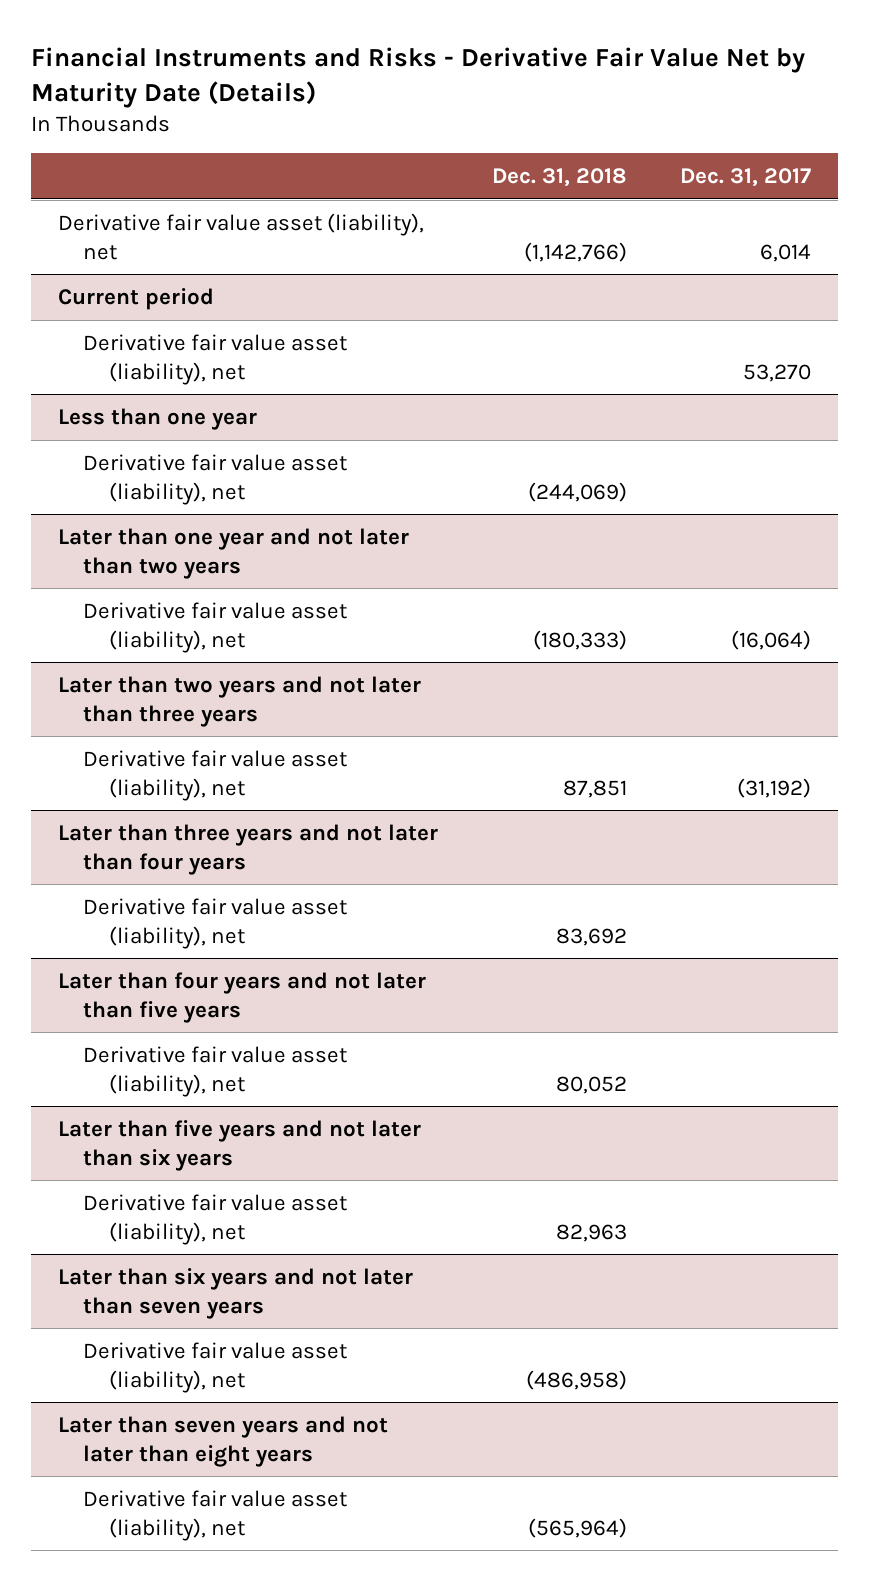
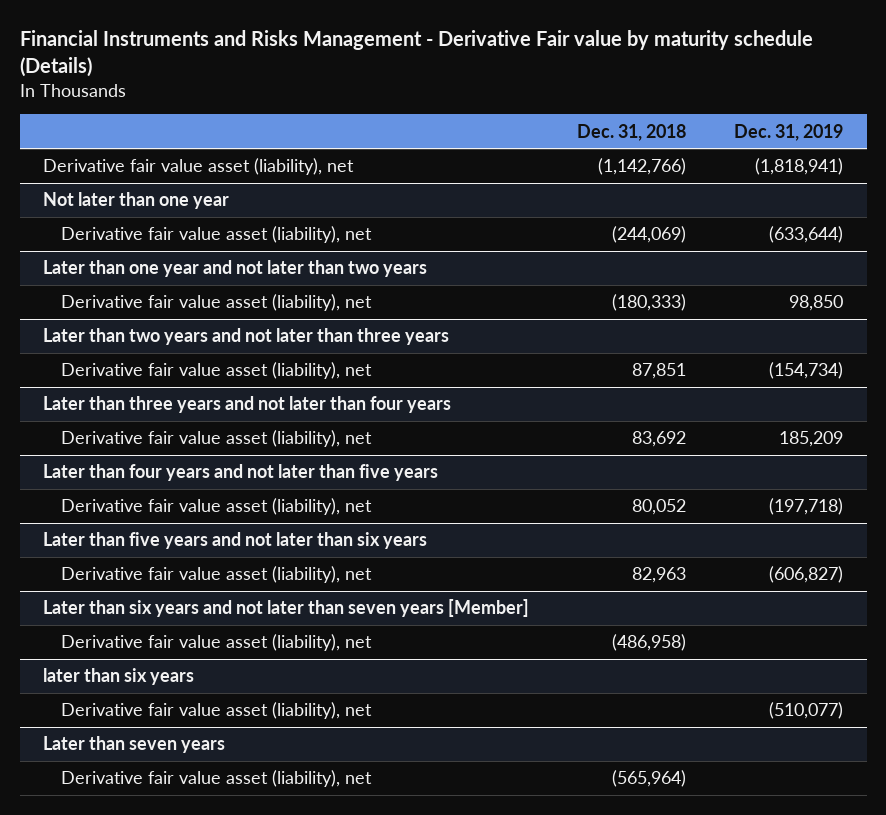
- Financial Instruments and Risks - Derivative Fair Value Net by Maturity Date (Details)
+ Financial Instruments and Risks Management - Derivative Fair value by maturity schedule (Details)
- | Dec. 31, 2018 | Dec. 31, 2017
+ | Dec. 31, 2018 | Dec. 31, 2019
- Current period
- Derivative fair value asset (liability), net | | 53,270
- Less than one year
+ Not later than one year
- Later than six years and not later than seven years
+ Later than six years and not later than seven years [Member]
- Later than seven years and not later than eight years
+ later than six years
+ Derivative fair value asset (liability), net | | (510,077)
+ Later than seven years

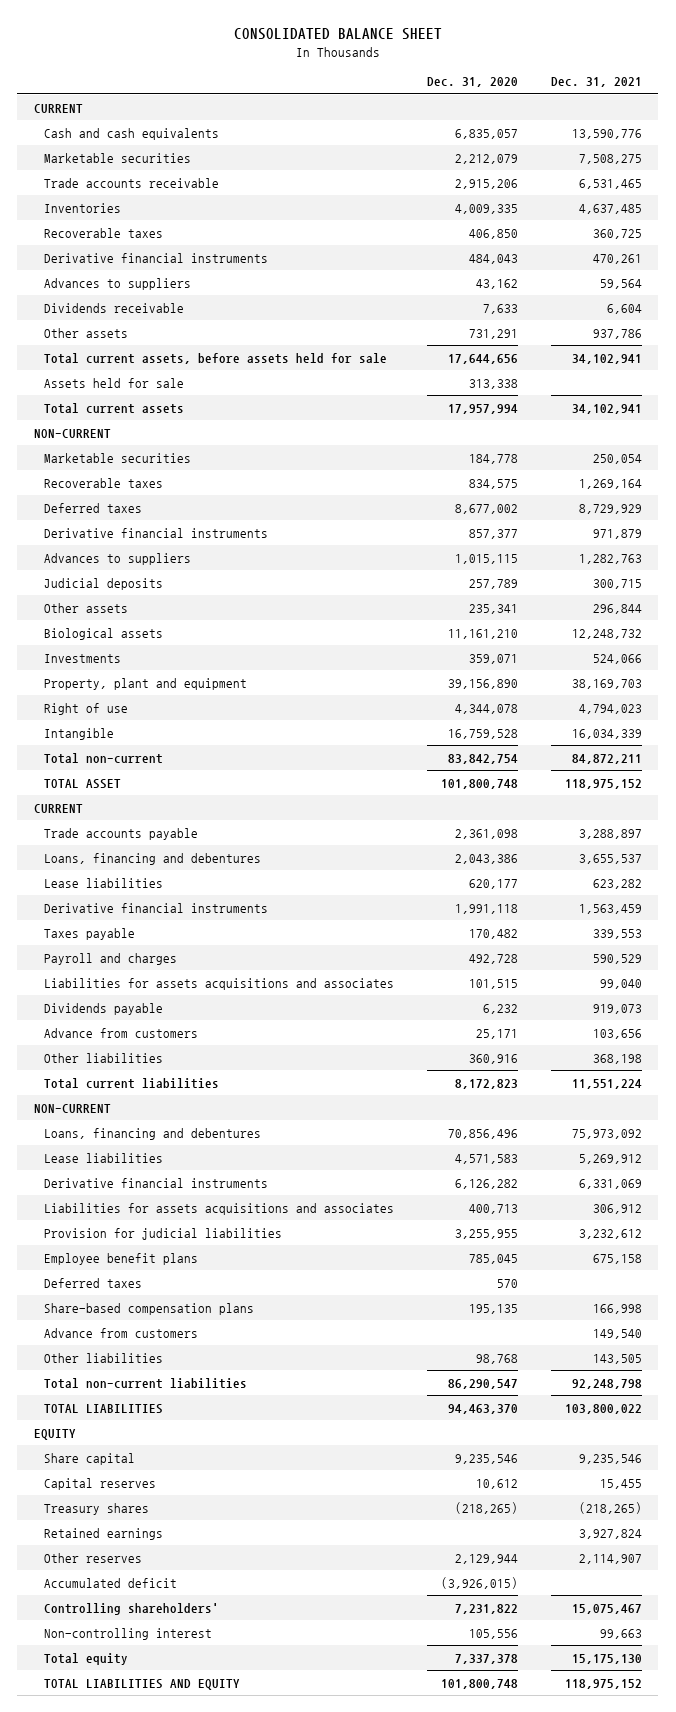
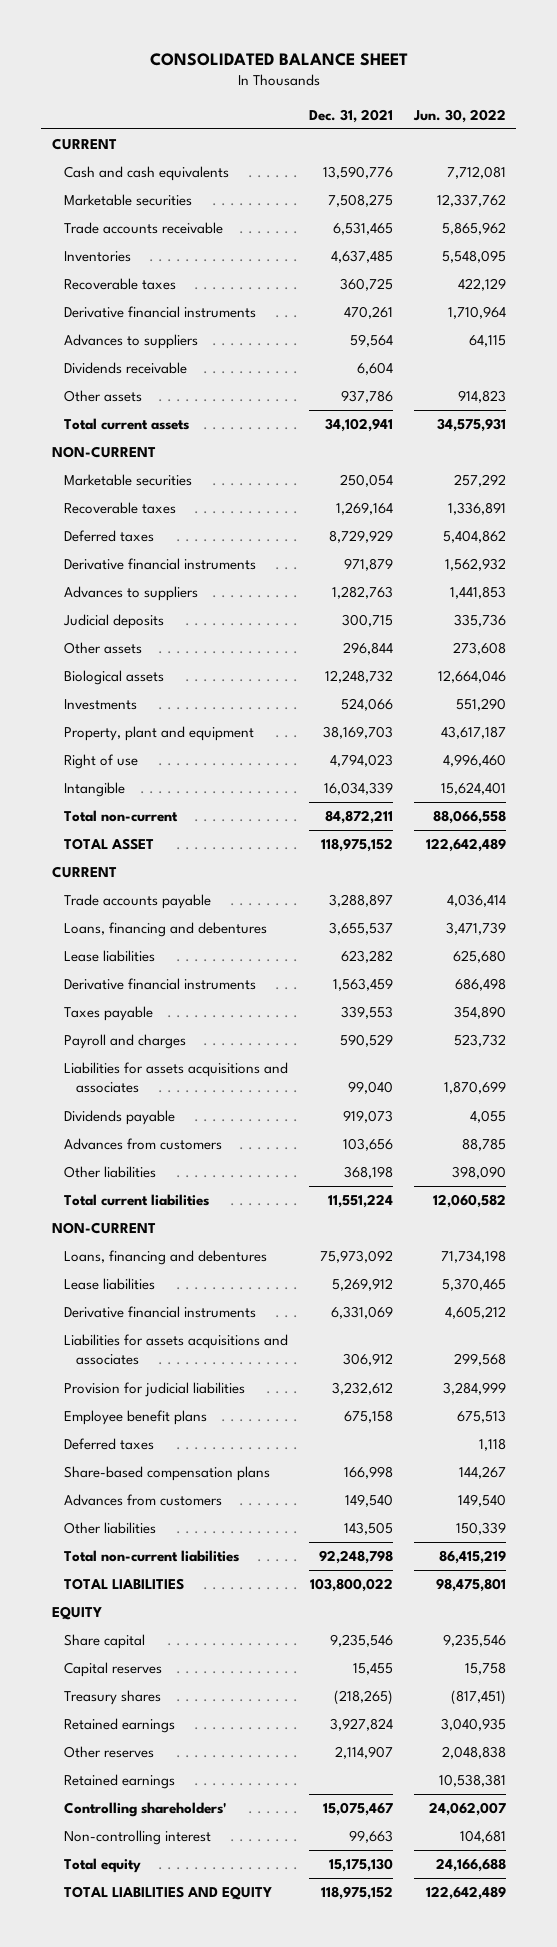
- | Dec. 31, 2020 | Dec. 31, 2021
+ | Dec. 31, 2021 | Jun. 30, 2022
- Total current assets, before assets held for sale | 17,644,656 | 34,102,941
- Assets held for sale | 313,338 |
- Advance from customers | 25,171 | 103,656
+ Advances from customers | 103,656 | 88,785
- Advance from customers | | 149,540
+ Advances from customers | 149,540 | 149,540
- Accumulated deficit | (3,926,015) |
+ Retained earnings | | 10,538,381

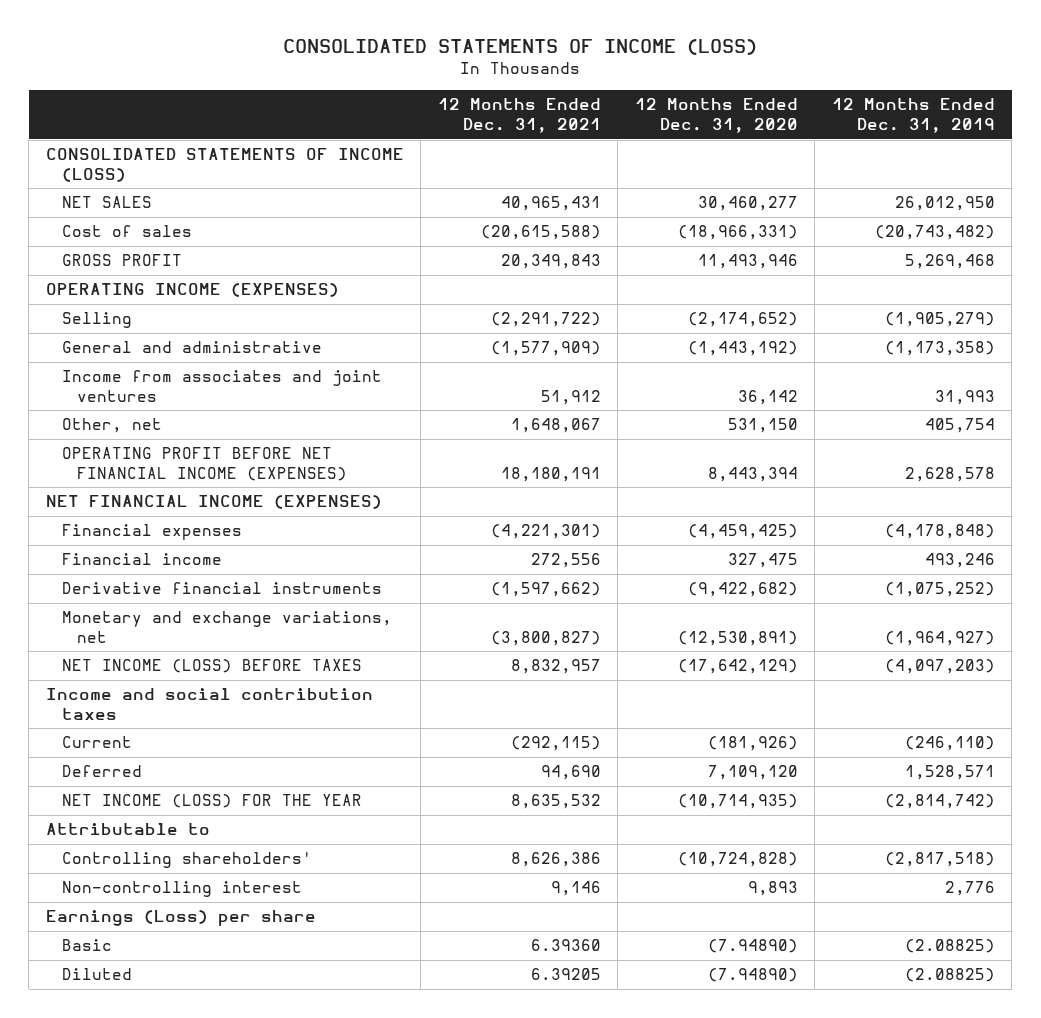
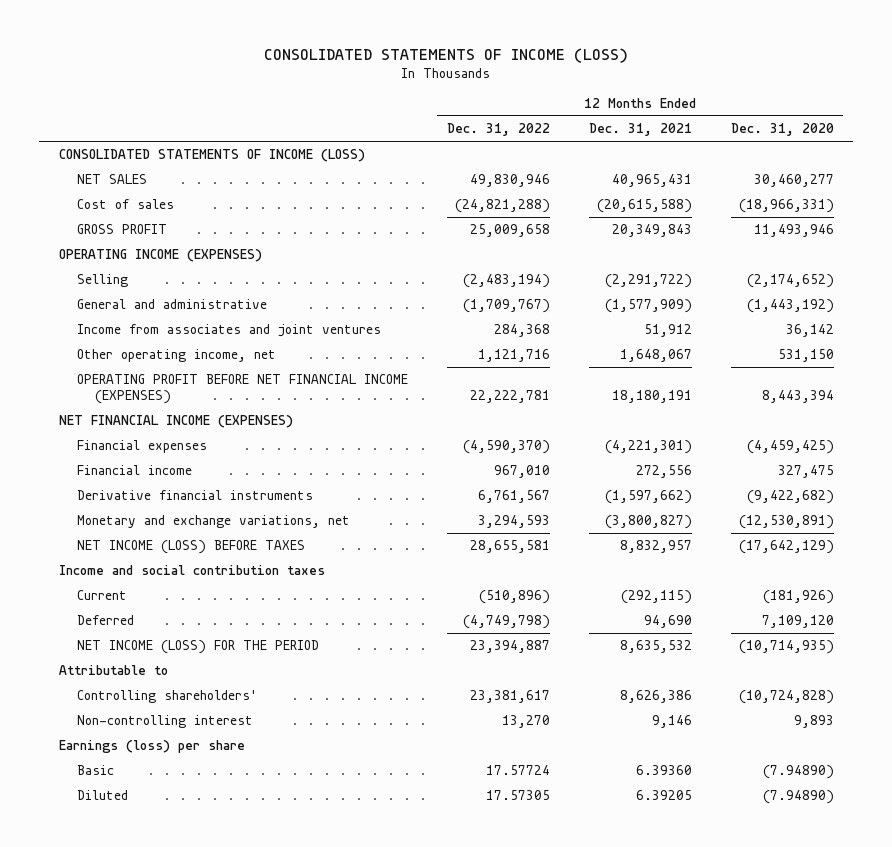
- | 12 Months Ended Dec. 31, 2021 | 12 Months Ended Dec. 31, 2020 | 12 Months Ended Dec. 31, 2019
+ | 12 Months Ended Dec. 31, 2022 | 12 Months Ended Dec. 31, 2021 | 12 Months Ended Dec. 31, 2020
- Other, net | 1,648,067 | 531,150 | 405,754
+ Other operating income, net | 1,121,716 | 1,648,067 | 531,150
- NET INCOME (LOSS) FOR THE YEAR | 8,635,532 | (10,714,935) | (2,814,742)
+ NET INCOME (LOSS) FOR THE PERIOD | 23,394,887 | 8,635,532 | (10,714,935)
- Earnings (Loss) per share
+ Earnings (loss) per share

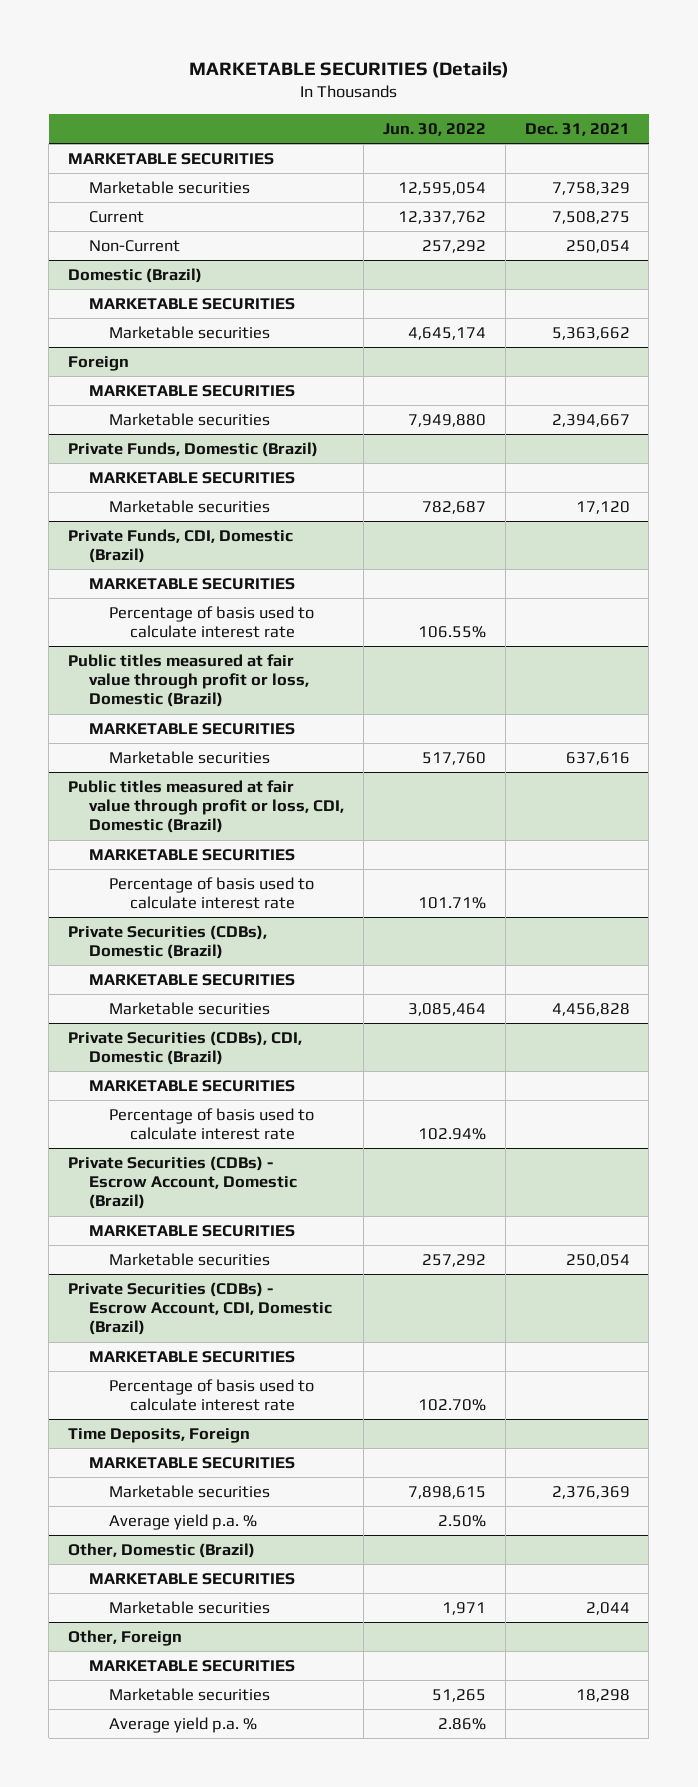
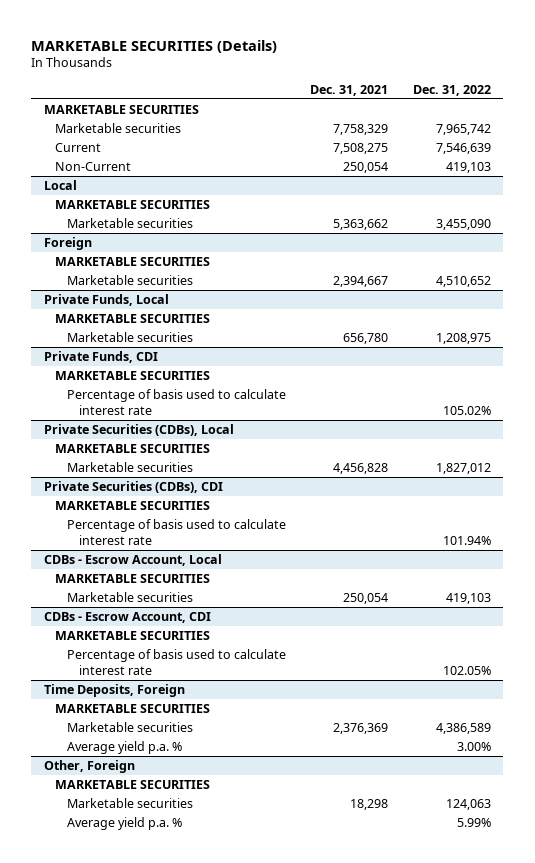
- | Jun. 30, 2022 | Dec. 31, 2021
+ | Dec. 31, 2021 | Dec. 31, 2022
- Domestic (Brazil)
+ Local
- Private Funds, Domestic (Brazil)
- MARKETABLE SECURITIES
- Marketable securities | 782,687 | 17,120
- Private Funds, CDI, Domestic (Brazil)
- MARKETABLE SECURITIES
- Percentage of basis used to calculate interest rate | 106.55% |
- Public titles measured at fair value through profit or loss, Domestic (Brazil)
+ Private Funds, Local
- Marketable securities | 517,760 | 637,616
- Public titles measured at fair value through profit or loss, CDI, Domestic (Brazil)
+ Marketable securities | 656,780 | 1,208,975
+ Private Funds, CDI
- Private Securities (CDBs), Domestic (Brazil)
+ Private Securities (CDBs), Local
- Private Securities (CDBs), CDI, Domestic (Brazil)
+ Private Securities (CDBs), CDI
- Private Securities (CDBs) - Escrow Account, Domestic (Brazil)
+ CDBs - Escrow Account, Local
- Private Securities (CDBs) - Escrow Account, CDI, Domestic (Brazil)
+ CDBs - Escrow Account, CDI
- Other, Domestic (Brazil)
- MARKETABLE SECURITIES
- Marketable securities | 1,971 | 2,044

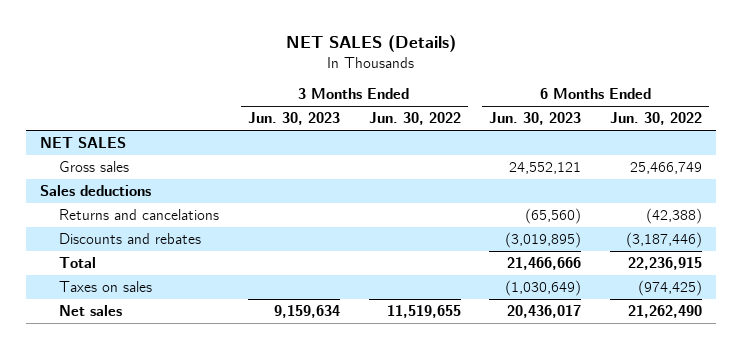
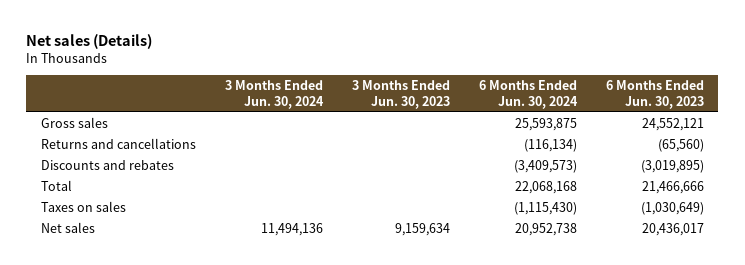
- NET SALES (Details)
+ Net sales (Details)
- | 3 Months Ended Jun. 30, 2023 | 3 Months Ended Jun. 30, 2022 | 6 Months Ended Jun. 30, 2023 | 6 Months Ended Jun. 30, 2022
+ | 3 Months Ended Jun. 30, 2024 | 3 Months Ended Jun. 30, 2023 | 6 Months Ended Jun. 30, 2024 | 6 Months Ended Jun. 30, 2023
- NET SALES
- Sales deductions
- Returns and cancelations | | | (65,560) | (42,388)
+ Returns and cancellations | | | (116,134) | (65,560)

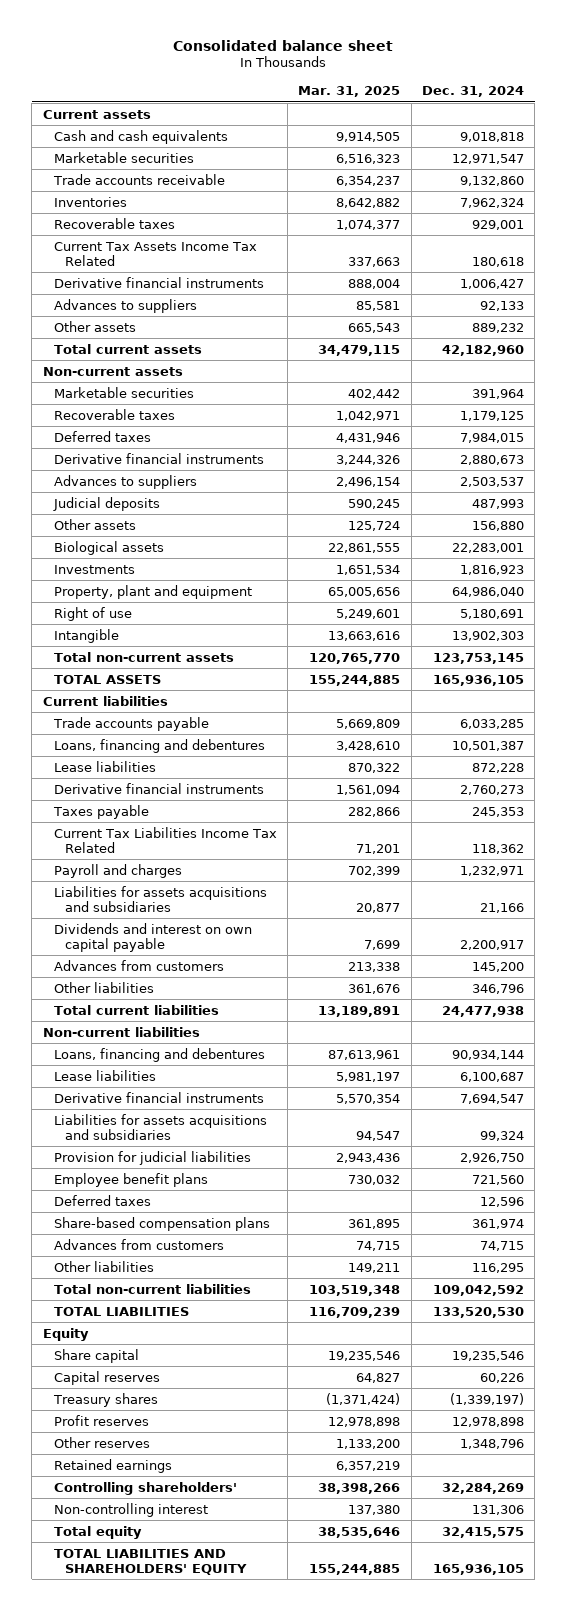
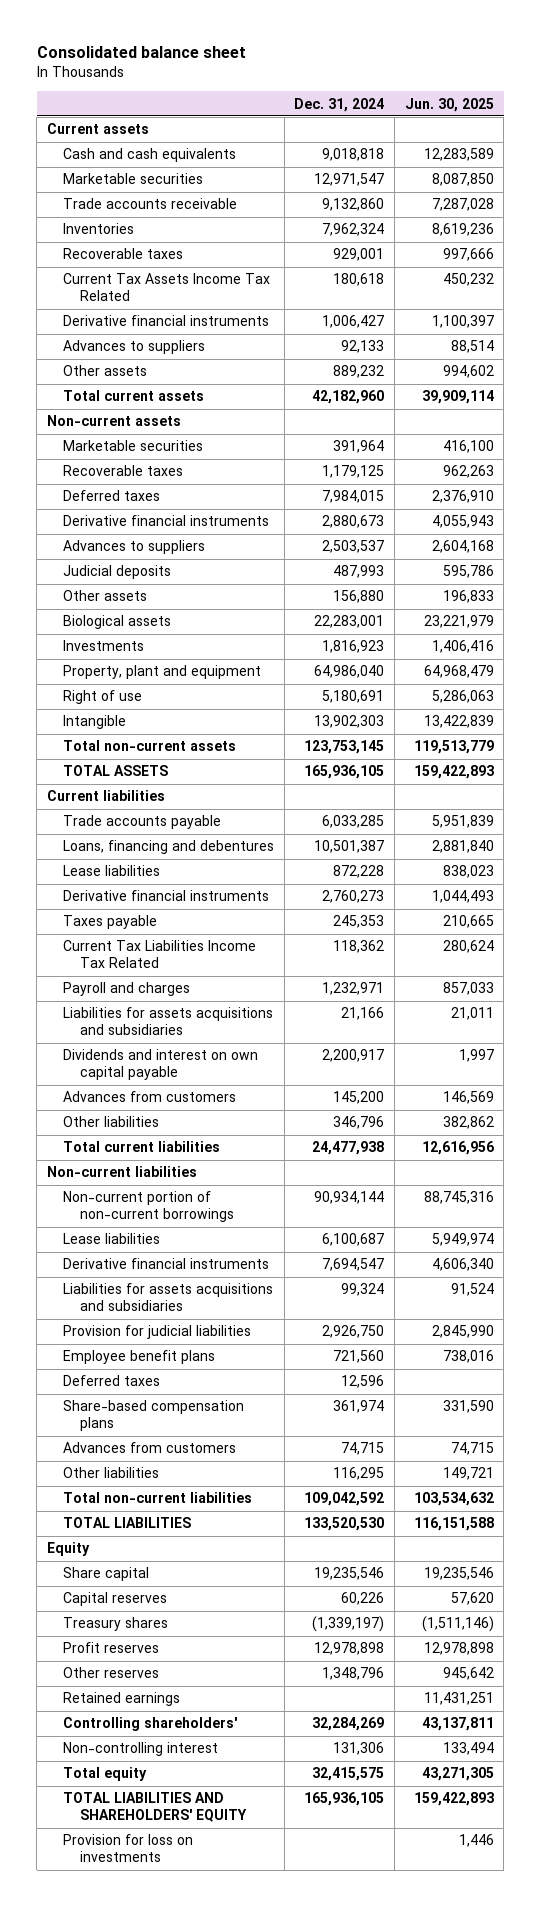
- | Mar. 31, 2025 | Dec. 31, 2024
+ | Dec. 31, 2024 | Jun. 30, 2025
- Loans, financing and debentures | 87,613,961 | 90,934,144
+ Non-current portion of non-current borrowings | 90,934,144 | 88,745,316
+ Provision for loss on investments | | 1,446

